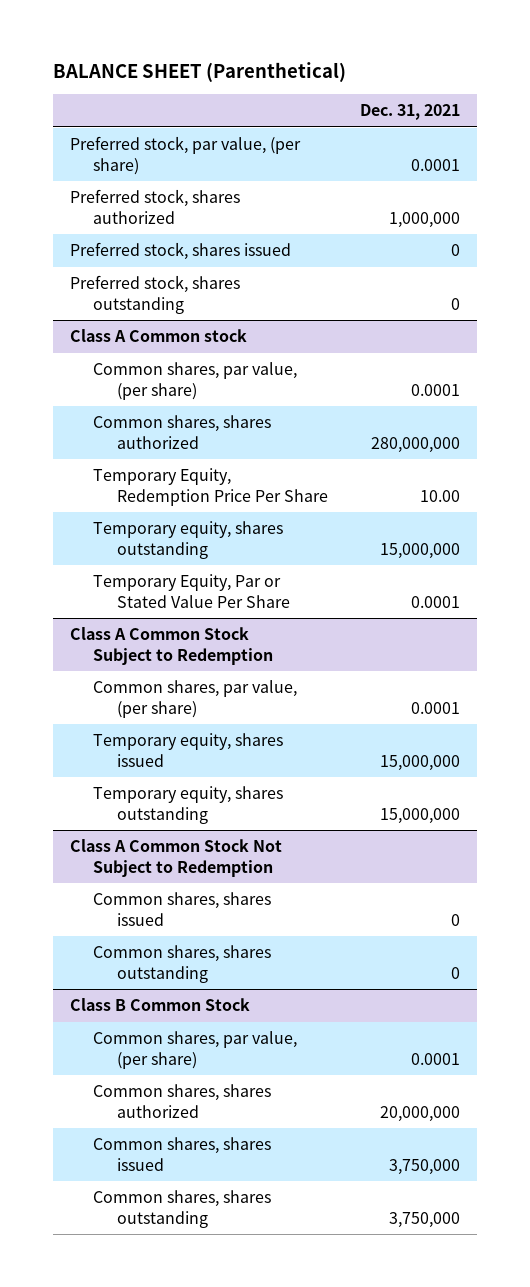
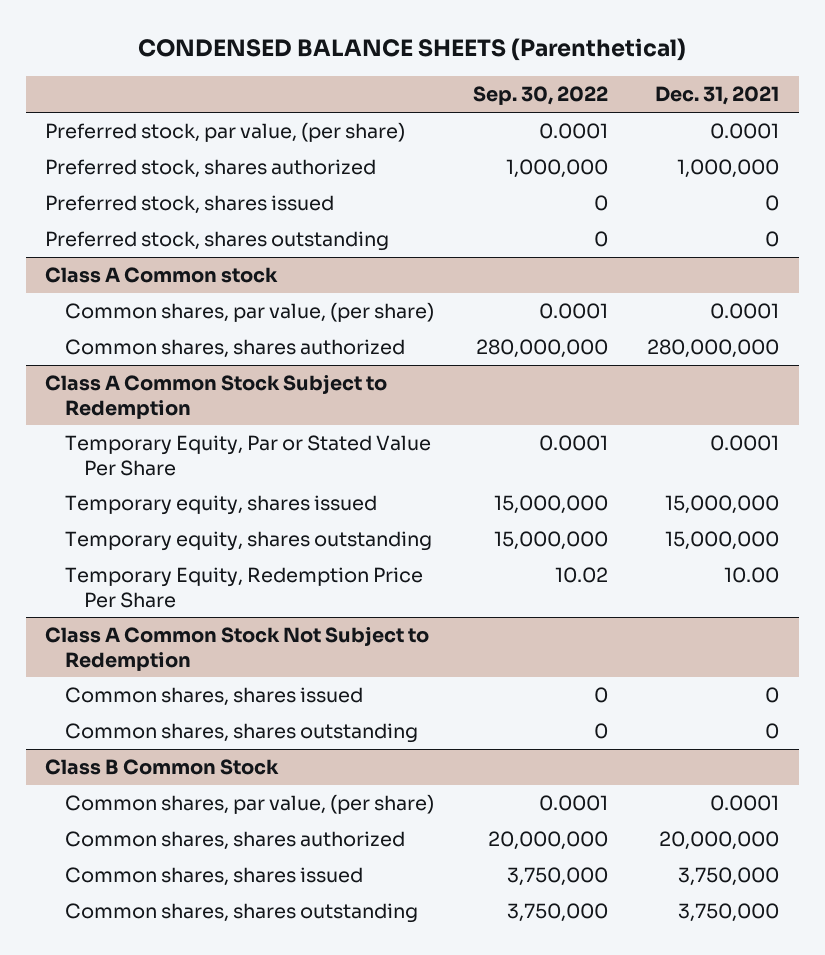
- BALANCE SHEET (Parenthetical)
+ CONDENSED BALANCE SHEETS (Parenthetical)
- | Dec. 31, 2021
+ | Sep. 30, 2022 | Dec. 31, 2021
@ Class A Common stock
- Temporary Equity, Redemption Price Per Share | 10.00
- Temporary equity, shares outstanding | 15,000,000
- Temporary Equity, Par or Stated Value Per Share | 0.0001
@ Class A Common Stock Subject to Redemption
- Common shares, par value, (per share) | 0.0001
+ Temporary Equity, Par or Stated Value Per Share | 0.0001 | 0.0001
+ Temporary Equity, Redemption Price Per Share | 10.02 | 10.00

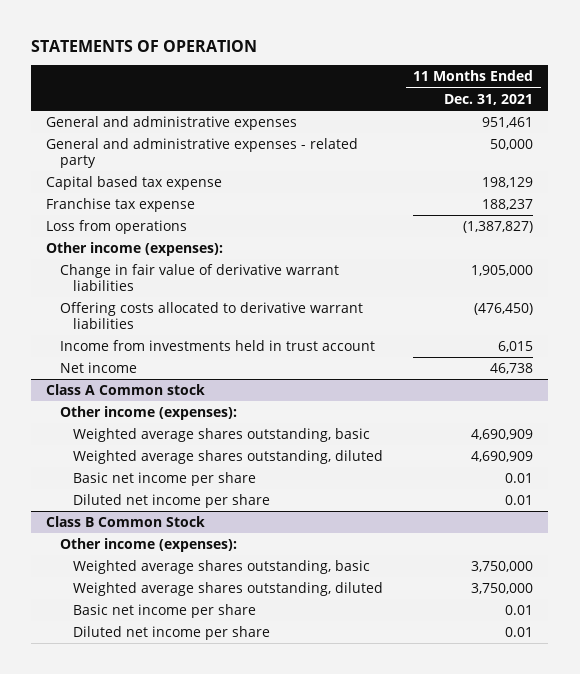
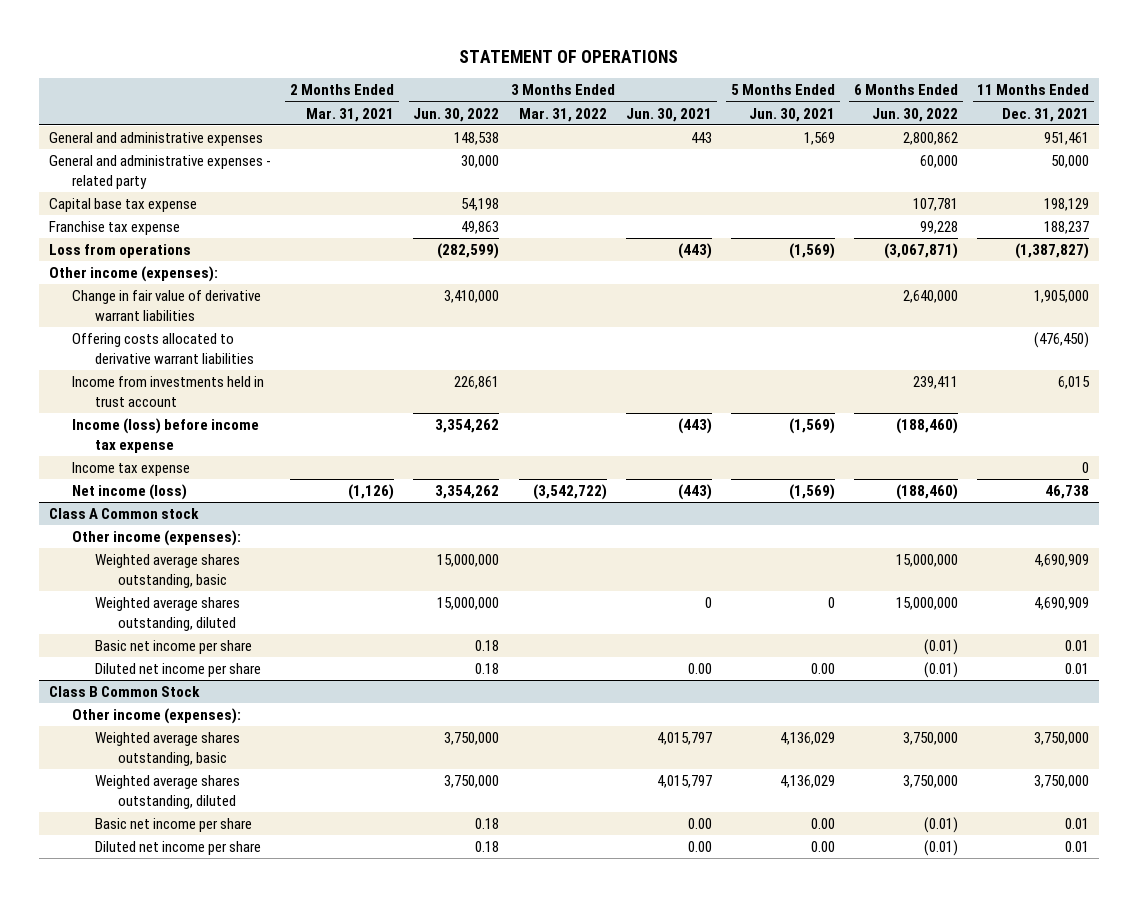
- STATEMENTS OF OPERATION
+ STATEMENT OF OPERATIONS
- | 11 Months Ended Dec. 31, 2021
+ | 2 Months Ended Mar. 31, 2021 | 3 Months Ended Jun. 30, 2022 | 3 Months Ended Mar. 31, 2022 | 3 Months Ended Jun. 30, 2021 | 5 Months Ended Jun. 30, 2021 | 6 Months Ended Jun. 30, 2022 | 11 Months Ended Dec. 31, 2021
- Capital based tax expense | 198,129
+ Capital base tax expense | | 54,198 | | | | 107,781 | 198,129
- Net income | 46,738
+ Income (loss) before income tax expense | | 3,354,262 | | (443) | (1,569) | (188,460) |
+ Income tax expense | | | | | | | 0
+ Net income (loss) | (1,126) | 3,354,262 | (3,542,722) | (443) | (1,569) | (188,460) | 46,738

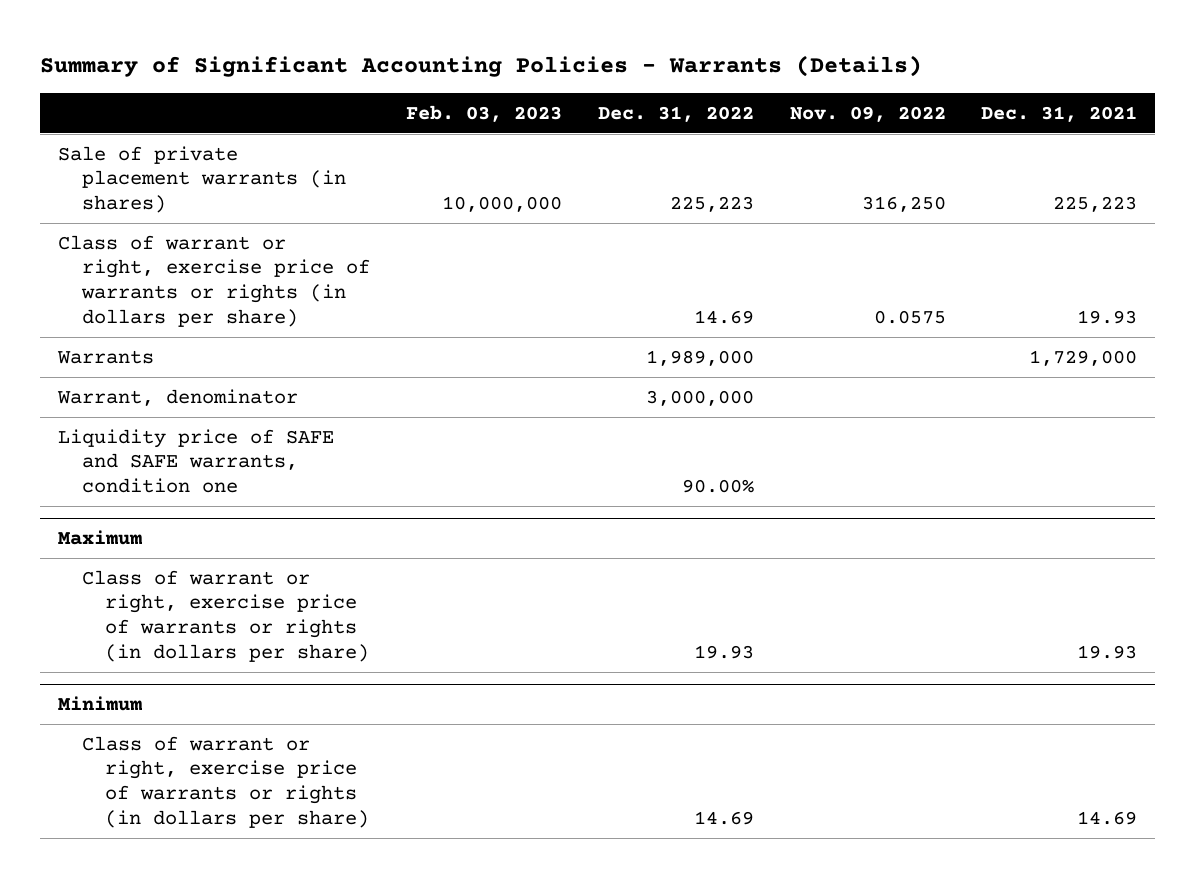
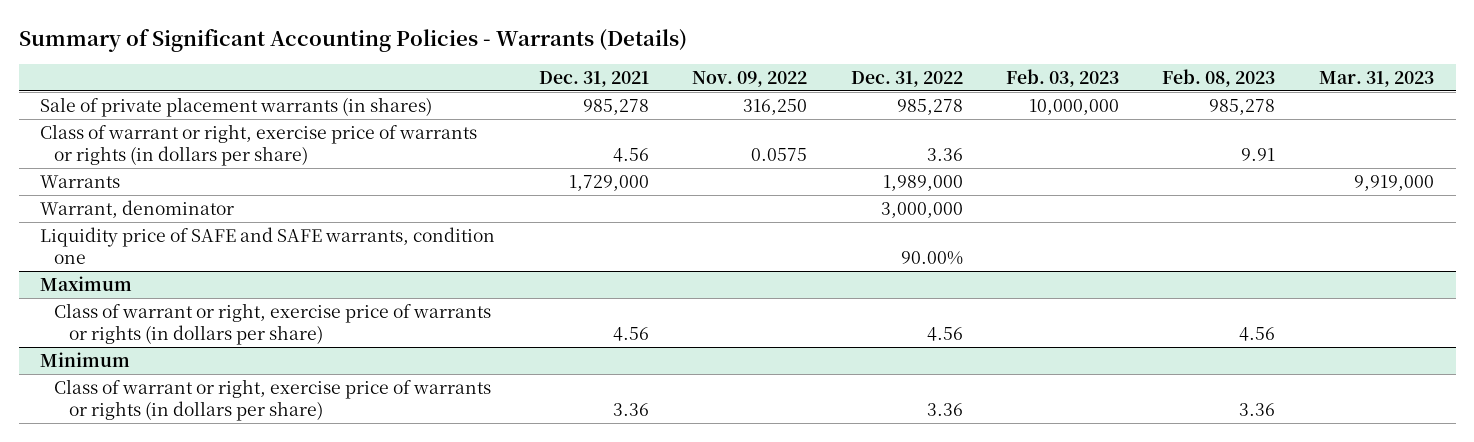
- | Feb. 03, 2023 | Dec. 31, 2022 | Nov. 09, 2022 | Dec. 31, 2021
+ | Dec. 31, 2021 | Nov. 09, 2022 | Dec. 31, 2022 | Feb. 03, 2023 | Feb. 08, 2023 | Mar. 31, 2023
- Sale of private placement warrants (in shares) | 10,000,000 | 225,223 | 316,250 | 225,223
- Class of warrant or right, exercise price of warrants or rights (in dollars per share) | | 14.69 | 0.0575 | 19.93
+ Sale of private placement warrants (in shares) | 985,278 | 316,250 | 985,278 | 10,000,000 | 985,278 |
+ Class of warrant or right, exercise price of warrants or rights (in dollars per share) | 4.56 | 0.0575 | 3.36 | | 9.91 |
@ Maximum
- Class of warrant or right, exercise price of warrants or rights (in dollars per share) | | 19.93 | | 19.93
+ Class of warrant or right, exercise price of warrants or rights (in dollars per share) | 4.56 | | 4.56 | | 4.56 |
@ Minimum
- Class of warrant or right, exercise price of warrants or rights (in dollars per share) | | 14.69 | | 14.69
+ Class of warrant or right, exercise price of warrants or rights (in dollars per share) | 3.36 | | 3.36 | | 3.36 |

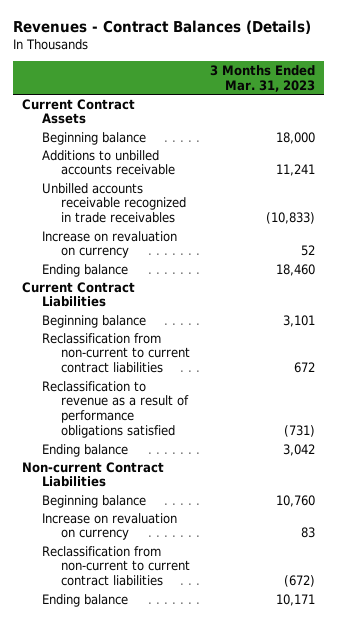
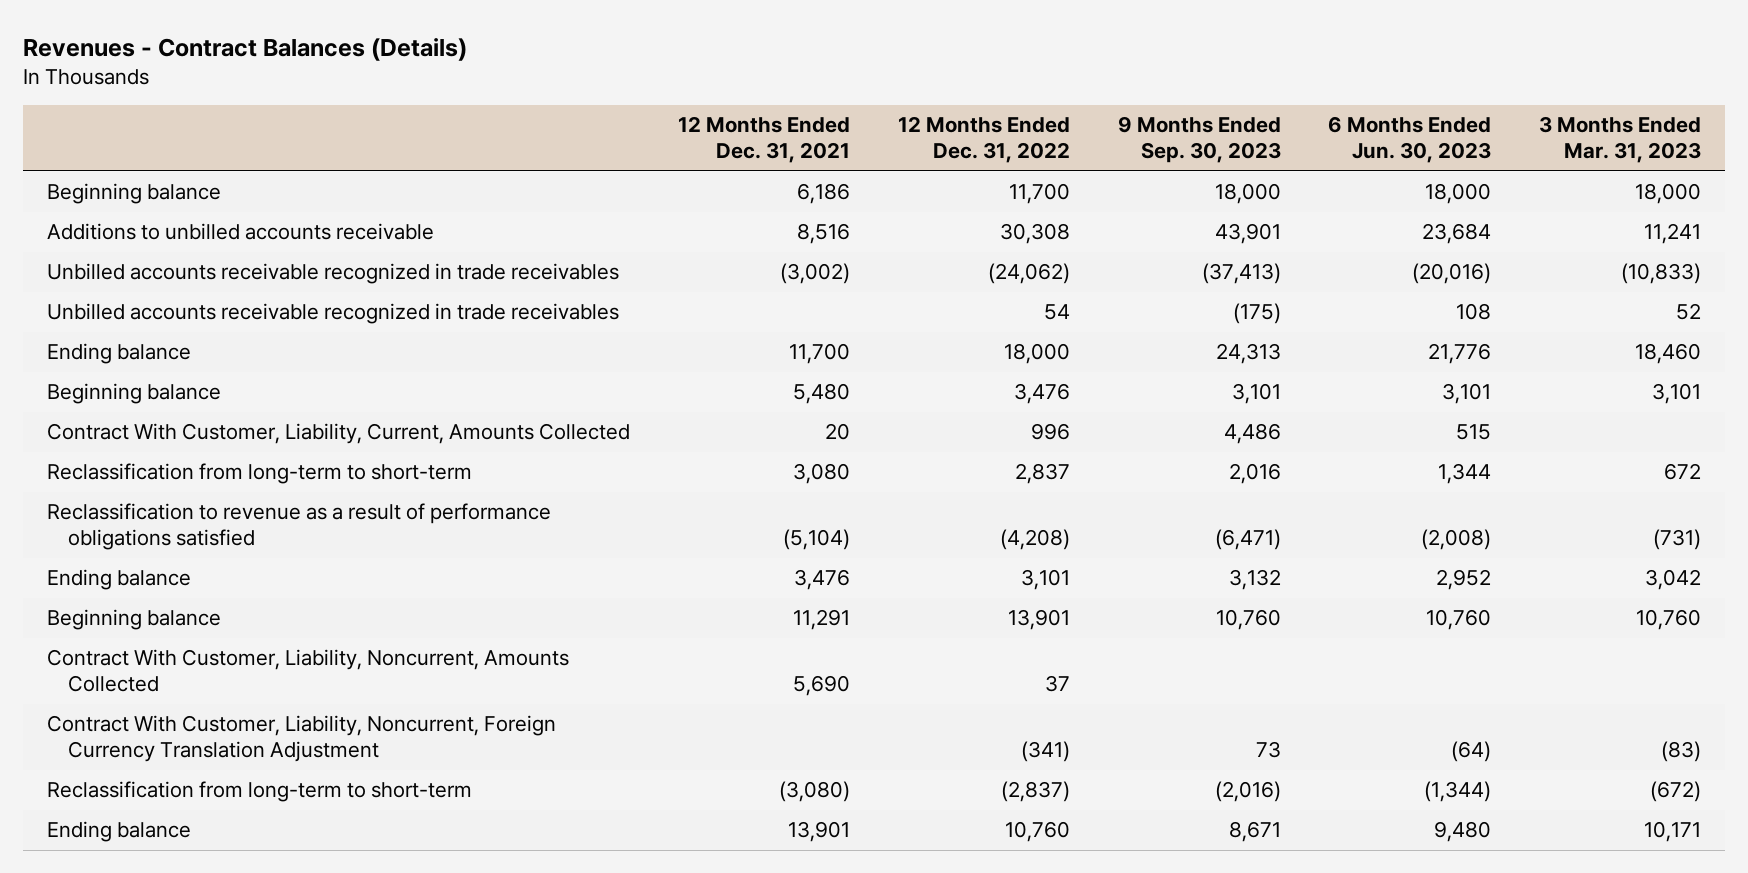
- | 3 Months Ended Mar. 31, 2023
+ | 12 Months Ended Dec. 31, 2021 | 12 Months Ended Dec. 31, 2022 | 9 Months Ended Sep. 30, 2023 | 6 Months Ended Jun. 30, 2023 | 3 Months Ended Mar. 31, 2023
- Current Contract Assets
- Increase on revaluation on currency | 52
+ Unbilled accounts receivable recognized in trade receivables | | 54 | (175) | 108 | 52
- Current Contract Liabilities
- Reclassification from non-current to current contract liabilities | 672
+ Contract With Customer, Liability, Current, Amounts Collected | 20 | 996 | 4,486 | 515 |
+ Reclassification from long-term to short-term | 3,080 | 2,837 | 2,016 | 1,344 | 672
- Non-current Contract Liabilities
- Increase on revaluation on currency | 83
- Reclassification from non-current to current contract liabilities | (672)
+ Contract With Customer, Liability, Noncurrent, Amounts Collected | 5,690 | 37 | | |
+ Contract With Customer, Liability, Noncurrent, Foreign Currency Translation Adjustment | | (341) | 73 | (64) | (83)
+ Reclassification from long-term to short-term | (3,080) | (2,837) | (2,016) | (1,344) | (672)

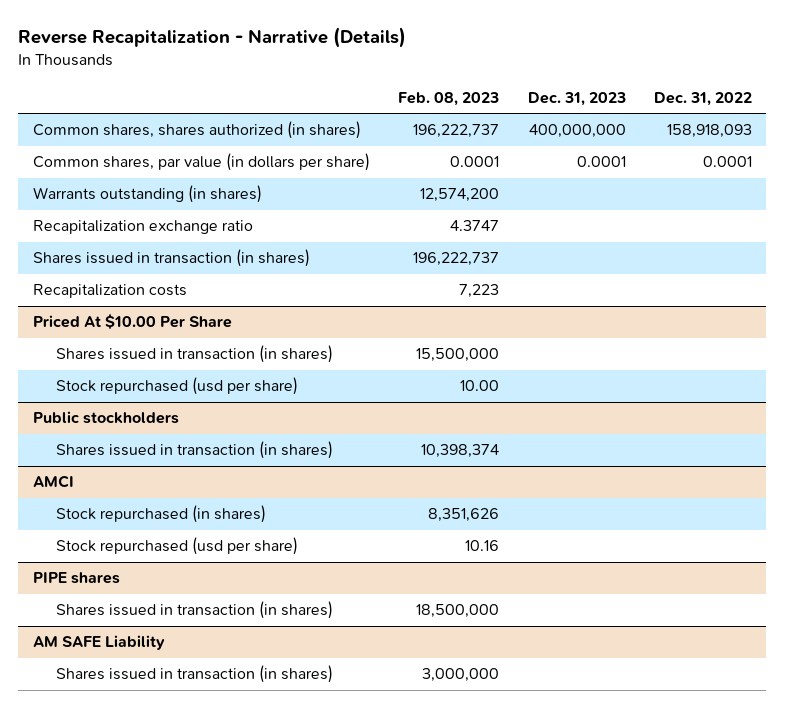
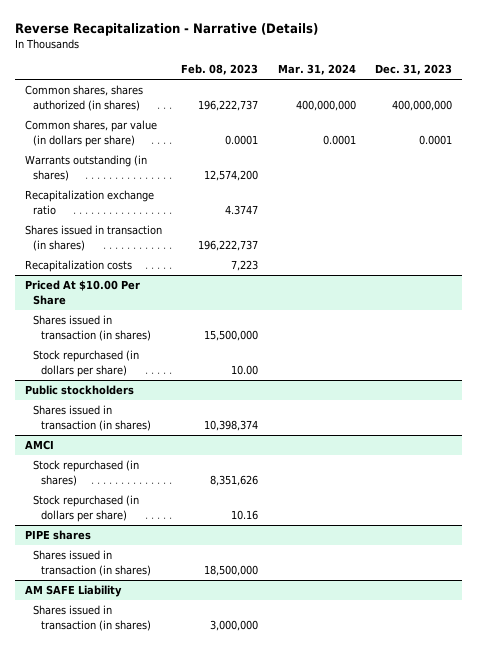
- | Feb. 08, 2023 | Dec. 31, 2023 | Dec. 31, 2022
+ | Feb. 08, 2023 | Mar. 31, 2024 | Dec. 31, 2023
@ Priced At $10.00 Per Share
- Stock repurchased (usd per share) | 10.00 | |
+ Stock repurchased (in dollars per share) | 10.00 | |
@ AMCI
- Stock repurchased (usd per share) | 10.16 | |
+ Stock repurchased (in dollars per share) | 10.16 | |

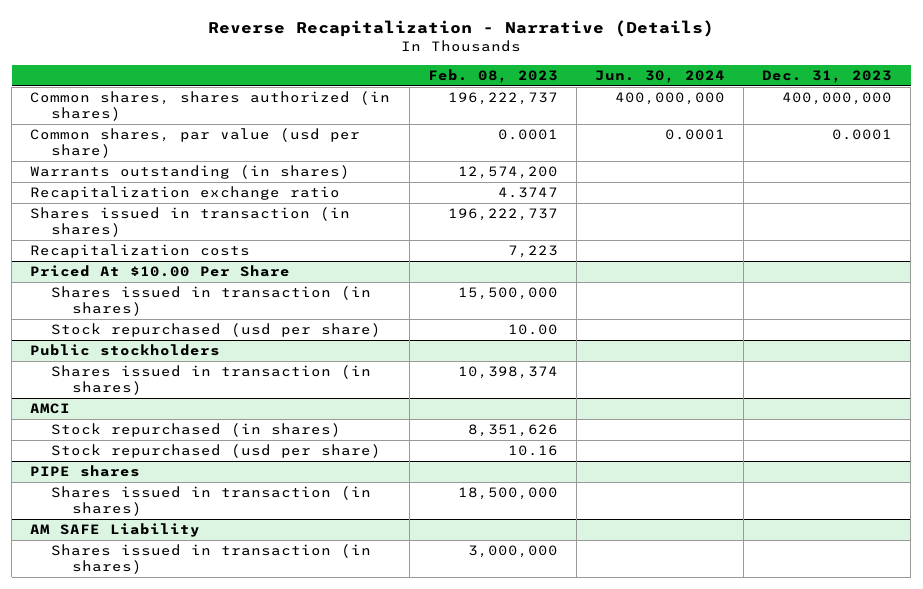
- | Feb. 08, 2023 | Mar. 31, 2024 | Dec. 31, 2023
+ | Feb. 08, 2023 | Jun. 30, 2024 | Dec. 31, 2023
- Common shares, par value (in dollars per share) | 0.0001 | 0.0001 | 0.0001
+ Common shares, par value (usd per share) | 0.0001 | 0.0001 | 0.0001
@ Priced At $10.00 Per Share
- Stock repurchased (in dollars per share) | 10.00 | |
+ Stock repurchased (usd per share) | 10.00 | |
@ AMCI
- Stock repurchased (in dollars per share) | 10.16 | |
+ Stock repurchased (usd per share) | 10.16 | |

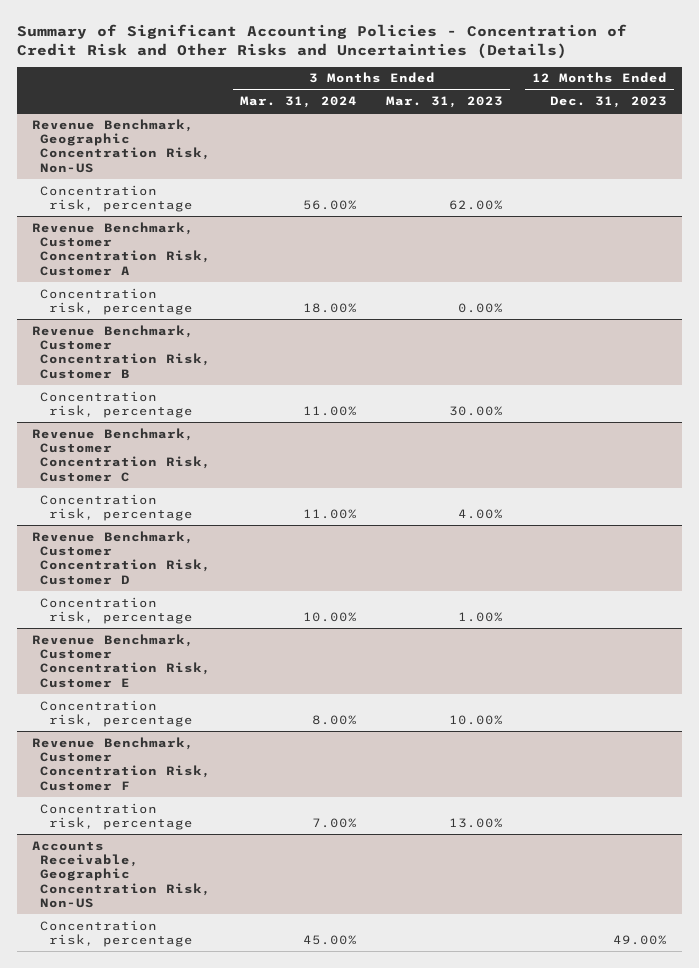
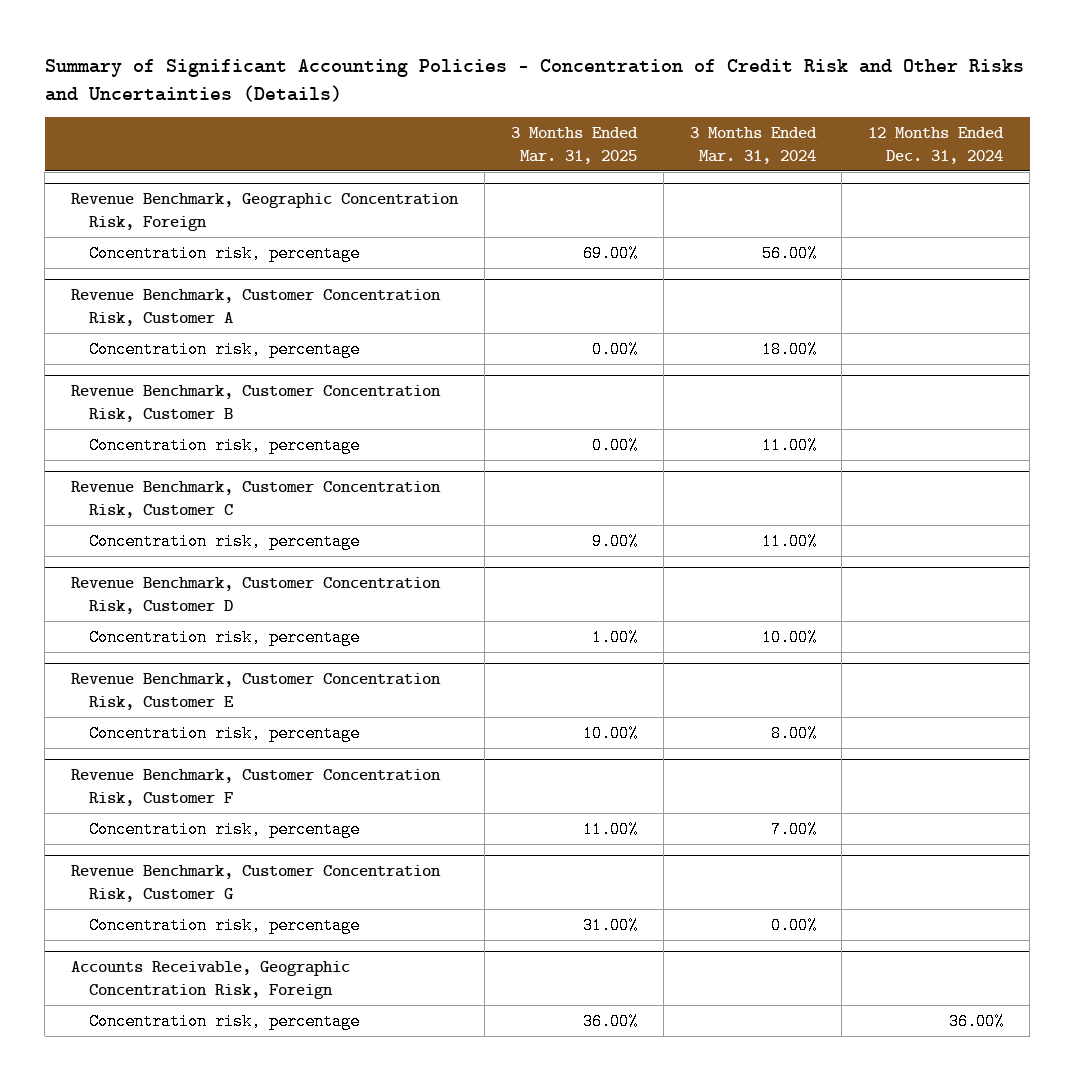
- | 3 Months Ended Mar. 31, 2024 | 3 Months Ended Mar. 31, 2023 | 12 Months Ended Dec. 31, 2023
+ | 3 Months Ended Mar. 31, 2025 | 3 Months Ended Mar. 31, 2024 | 12 Months Ended Dec. 31, 2024
- Revenue Benchmark, Geographic Concentration Risk, Non-US
+ Revenue Benchmark, Geographic Concentration Risk, Foreign
- Accounts Receivable, Geographic Concentration Risk, Non-US
- Concentration risk, percentage | 45.00% | | 49.00%
+ Revenue Benchmark, Customer Concentration Risk, Customer G
+ Concentration risk, percentage | 31.00% | 0.00% |
+ Accounts Receivable, Geographic Concentration Risk, Foreign
+ Concentration risk, percentage | 36.00% | | 36.00%

